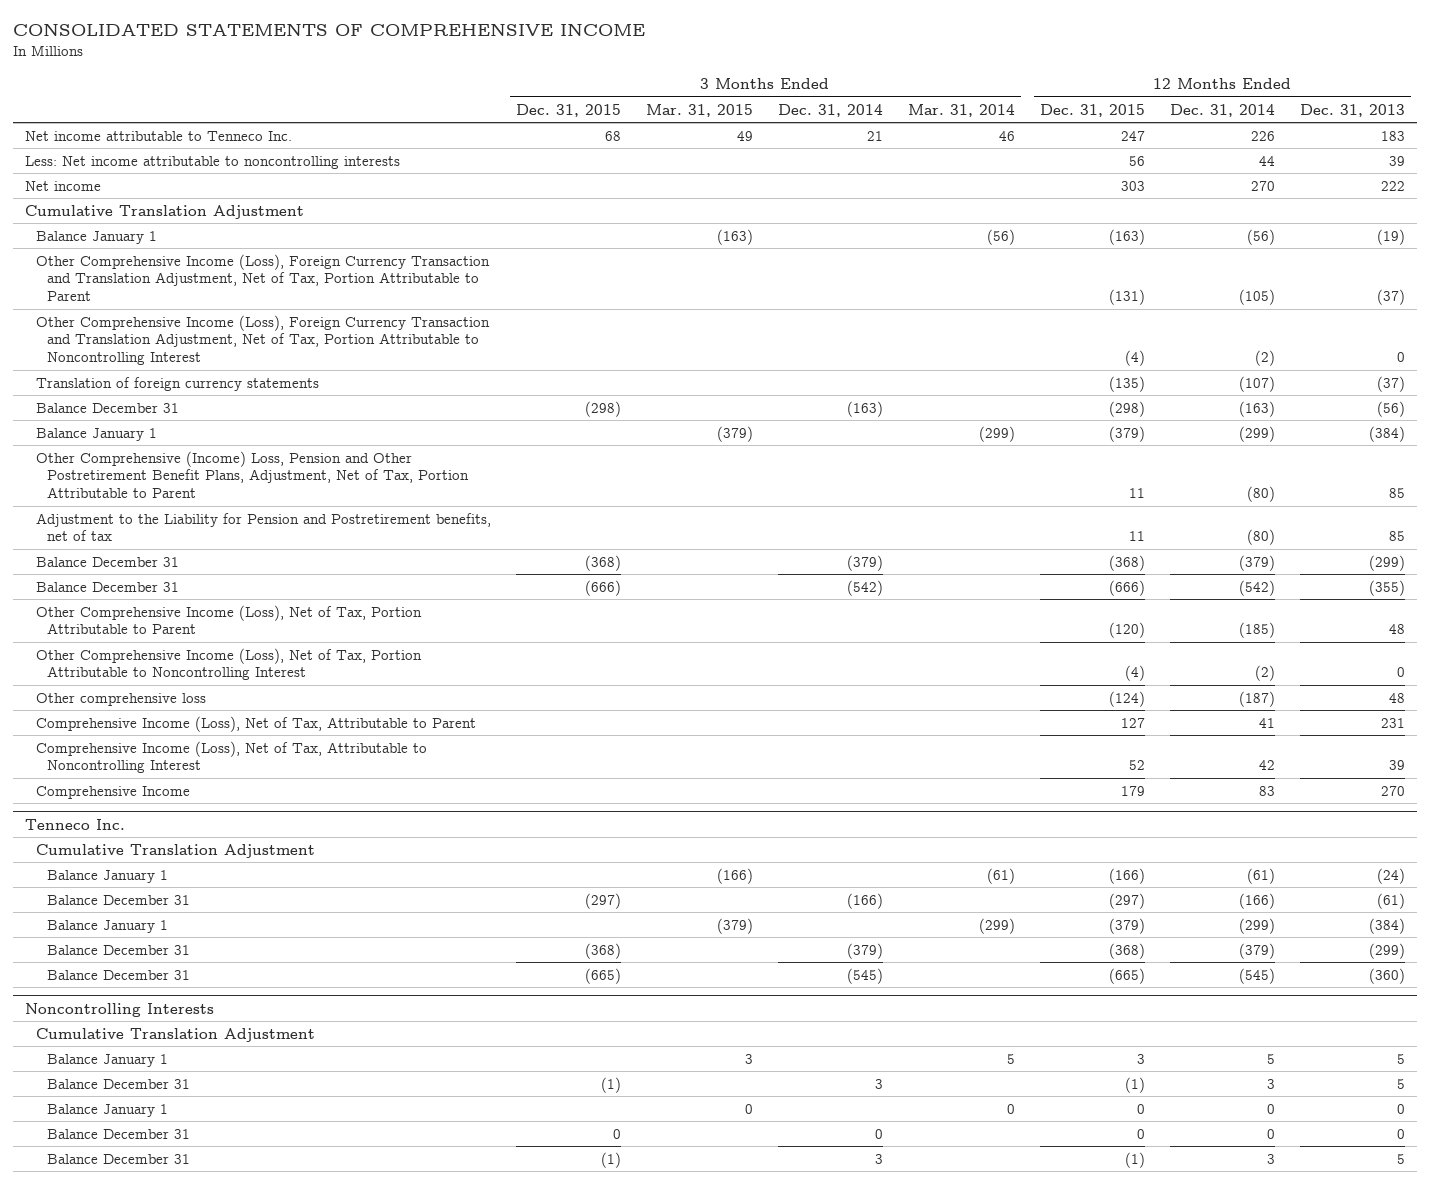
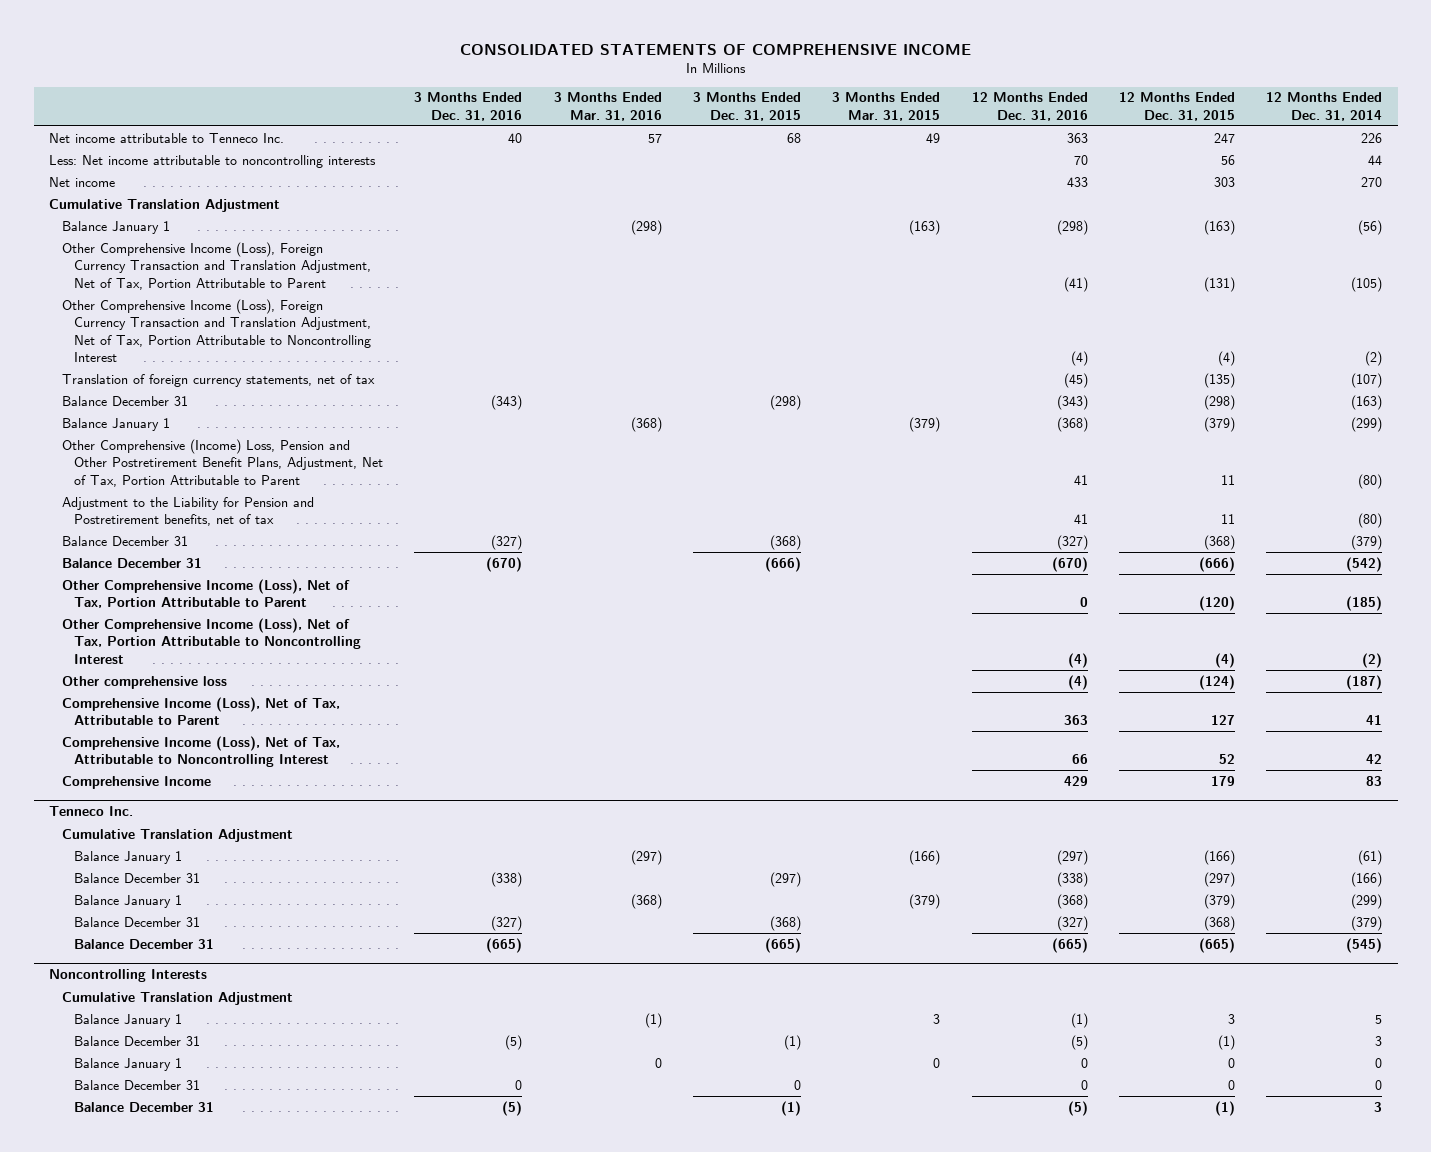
- | 3 Months Ended Dec. 31, 2015 | 3 Months Ended Mar. 31, 2015 | 3 Months Ended Dec. 31, 2014 | 3 Months Ended Mar. 31, 2014 | 12 Months Ended Dec. 31, 2015 | 12 Months Ended Dec. 31, 2014 | 12 Months Ended Dec. 31, 2013
+ | 3 Months Ended Dec. 31, 2016 | 3 Months Ended Mar. 31, 2016 | 3 Months Ended Dec. 31, 2015 | 3 Months Ended Mar. 31, 2015 | 12 Months Ended Dec. 31, 2016 | 12 Months Ended Dec. 31, 2015 | 12 Months Ended Dec. 31, 2014
- Translation of foreign currency statements | | | | | (135) | (107) | (37)
+ Translation of foreign currency statements, net of tax | | | | | (45) | (135) | (107)

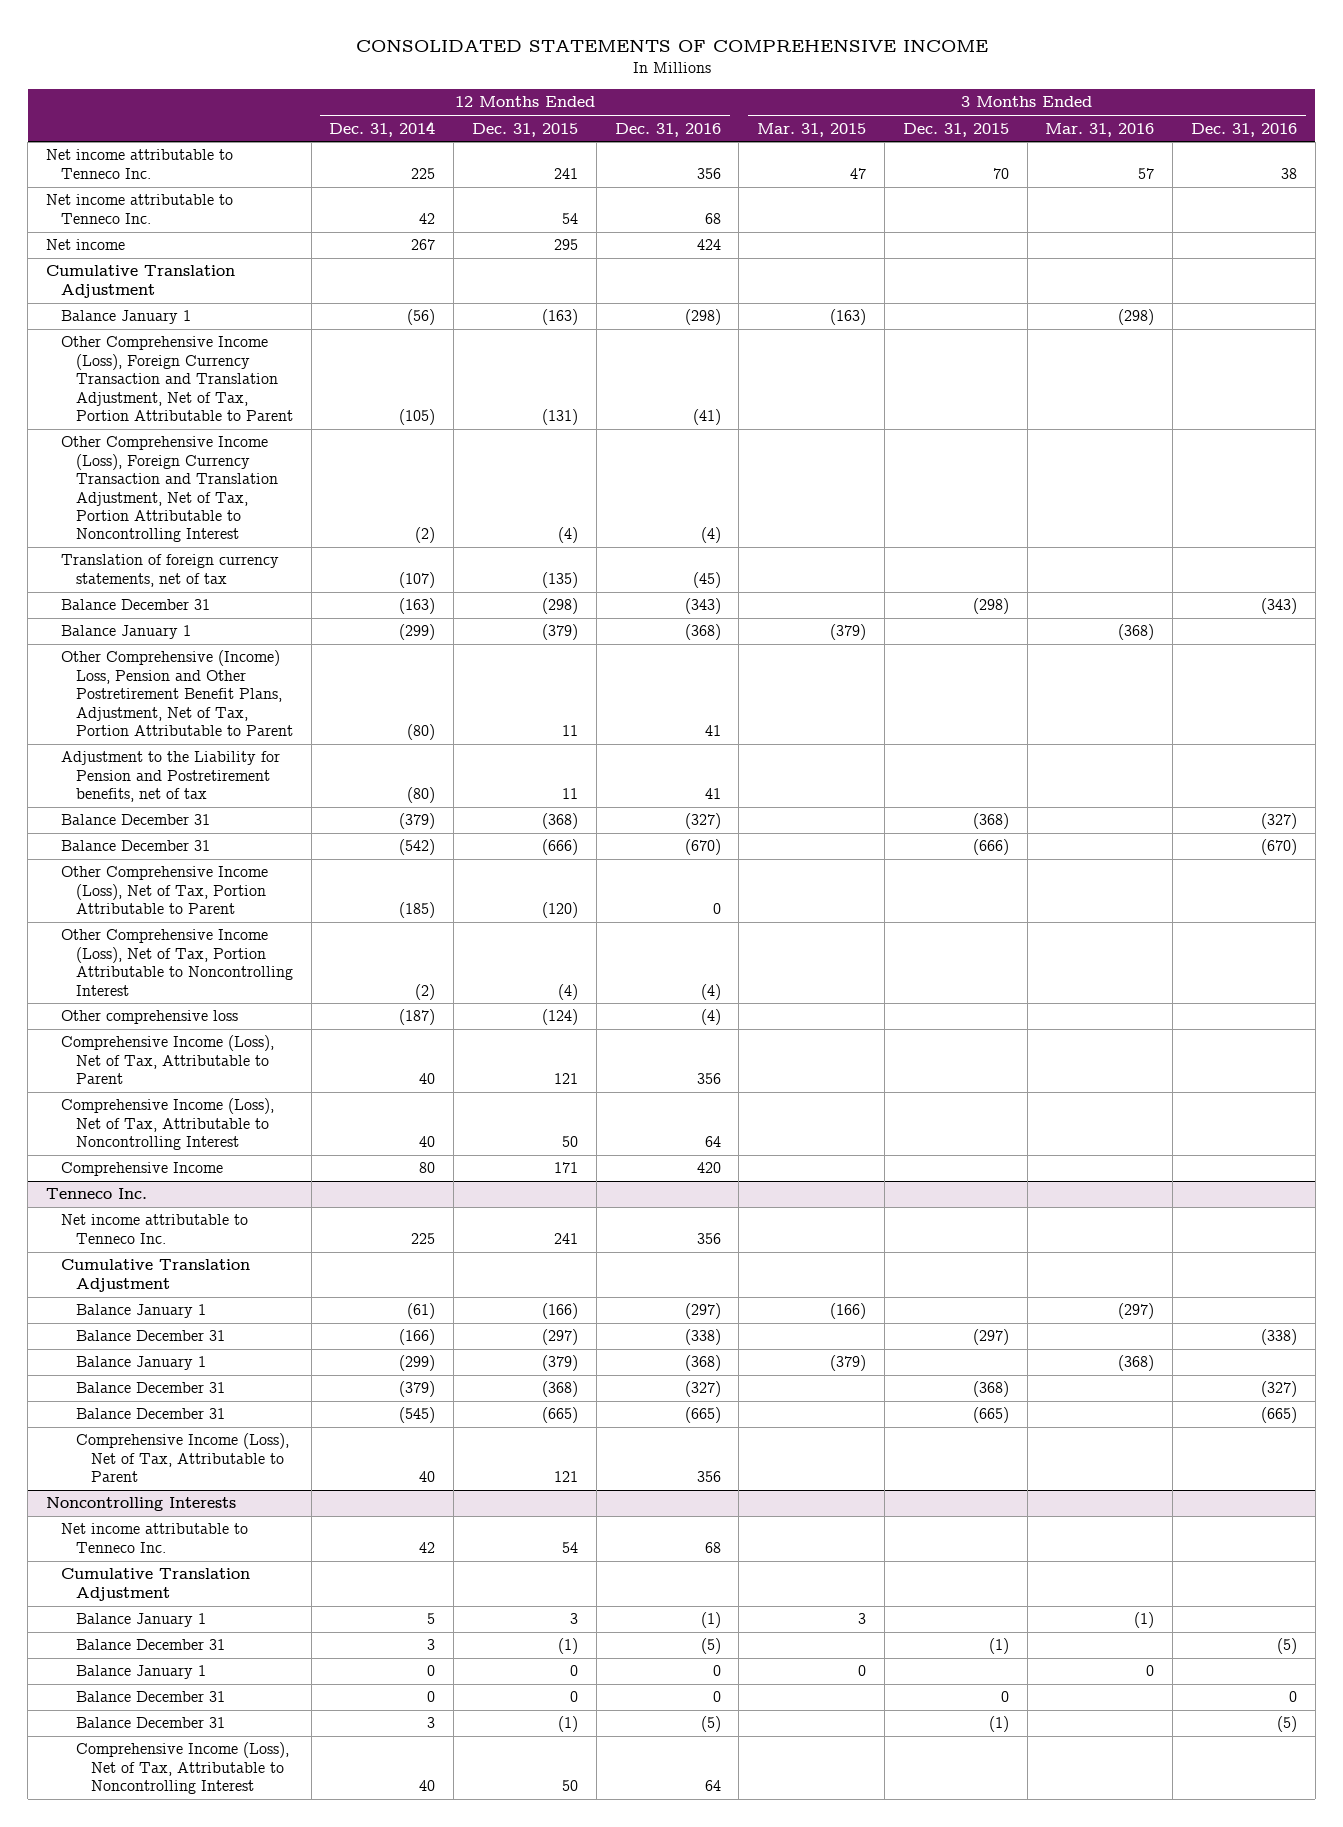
- | 3 Months Ended Dec. 31, 2016 | 3 Months Ended Mar. 31, 2016 | 3 Months Ended Dec. 31, 2015 | 3 Months Ended Mar. 31, 2015 | 12 Months Ended Dec. 31, 2016 | 12 Months Ended Dec. 31, 2015 | 12 Months Ended Dec. 31, 2014
+ | 12 Months Ended Dec. 31, 2014 | 12 Months Ended Dec. 31, 2015 | 12 Months Ended Dec. 31, 2016 | 3 Months Ended Mar. 31, 2015 | 3 Months Ended Dec. 31, 2015 | 3 Months Ended Mar. 31, 2016 | 3 Months Ended Dec. 31, 2016
- Net income attributable to Tenneco Inc. | 40 | 57 | 68 | 49 | 363 | 247 | 226
- Less: Net income attributable to noncontrolling interests | | | | | 70 | 56 | 44
- Net income | | | | | 433 | 303 | 270
+ Net income attributable to Tenneco Inc. | 225 | 241 | 356 | 47 | 70 | 57 | 38
+ Net income attributable to Tenneco Inc. | 42 | 54 | 68 | | | |
+ Net income | 267 | 295 | 424 | | | |
- Comprehensive Income (Loss), Net of Tax, Attributable to Parent | | | | | 363 | 127 | 41
- Comprehensive Income (Loss), Net of Tax, Attributable to Noncontrolling Interest | | | | | 66 | 52 | 42
- Comprehensive Income | | | | | 429 | 179 | 83
+ Comprehensive Income (Loss), Net of Tax, Attributable to Parent | 40 | 121 | 356 | | | |
+ Comprehensive Income (Loss), Net of Tax, Attributable to Noncontrolling Interest | 40 | 50 | 64 | | | |
+ Comprehensive Income | 80 | 171 | 420 | | | |
@ Tenneco Inc.
+ Net income attributable to Tenneco Inc. | 225 | 241 | 356 | | | |
+ Comprehensive Income (Loss), Net of Tax, Attributable to Parent | 40 | 121 | 356 | | | |
@ Noncontrolling Interests
+ Net income attributable to Tenneco Inc. | 42 | 54 | 68 | | | |
+ Comprehensive Income (Loss), Net of Tax, Attributable to Noncontrolling Interest | 40 | 50 | 64 | | | |

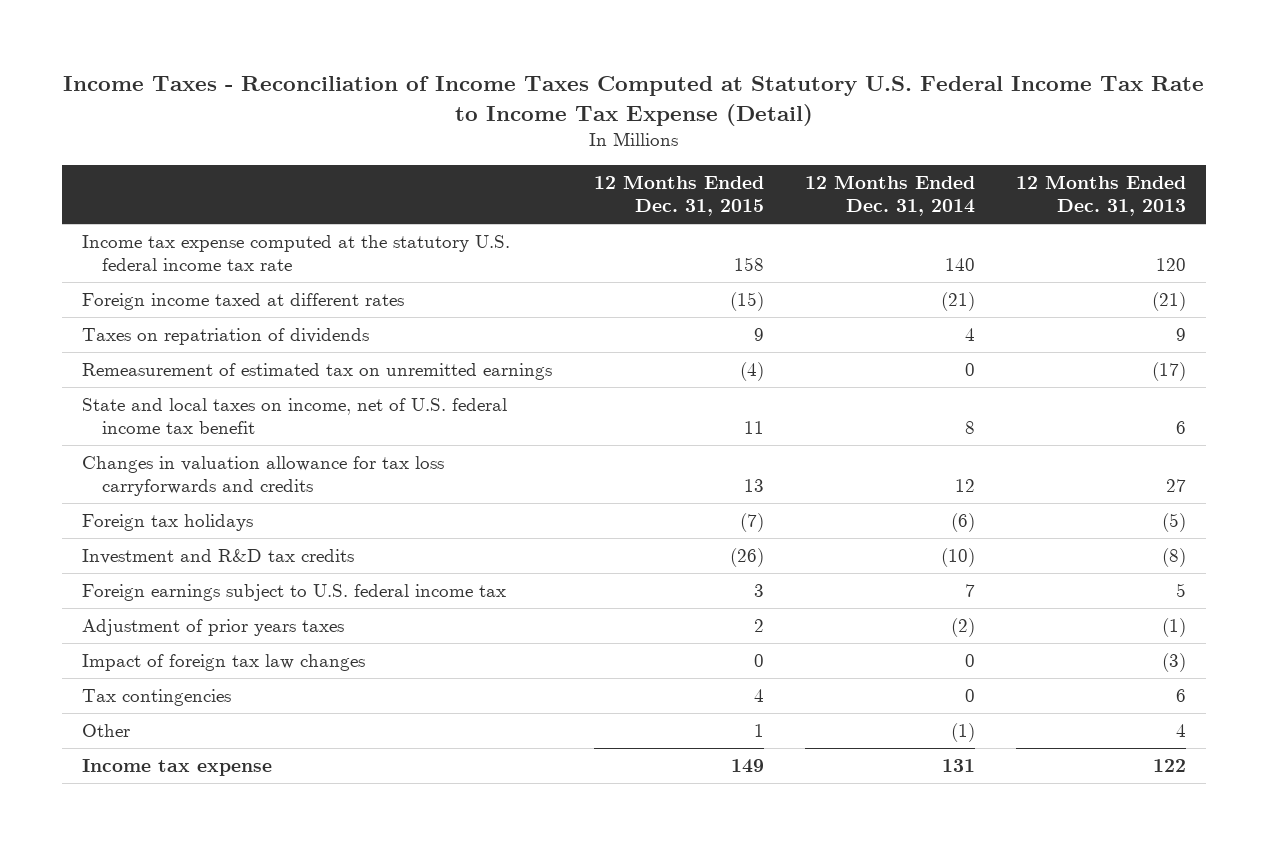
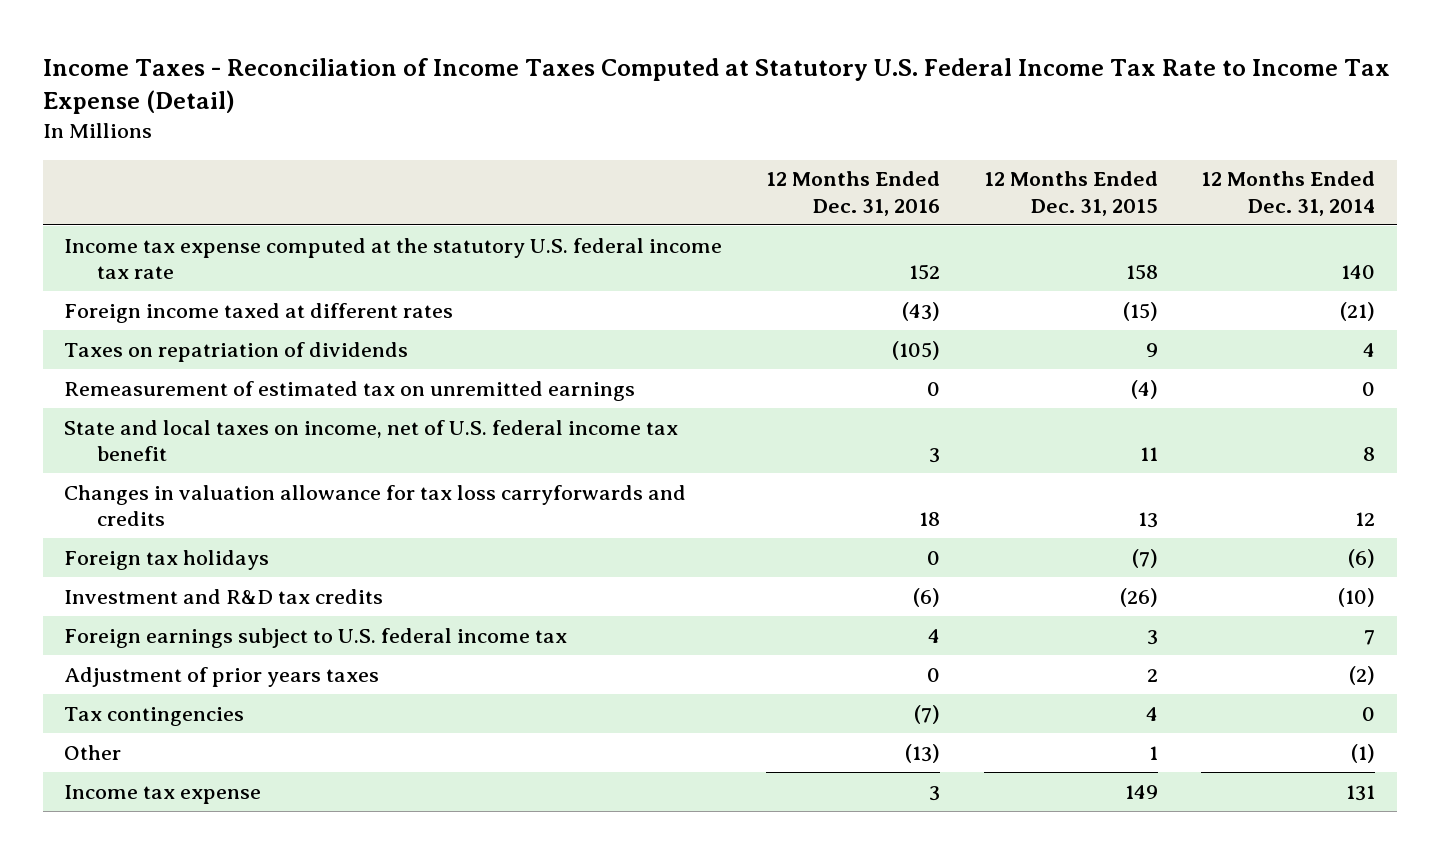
- | 12 Months Ended Dec. 31, 2015 | 12 Months Ended Dec. 31, 2014 | 12 Months Ended Dec. 31, 2013
+ | 12 Months Ended Dec. 31, 2016 | 12 Months Ended Dec. 31, 2015 | 12 Months Ended Dec. 31, 2014
- Impact of foreign tax law changes | 0 | 0 | (3)

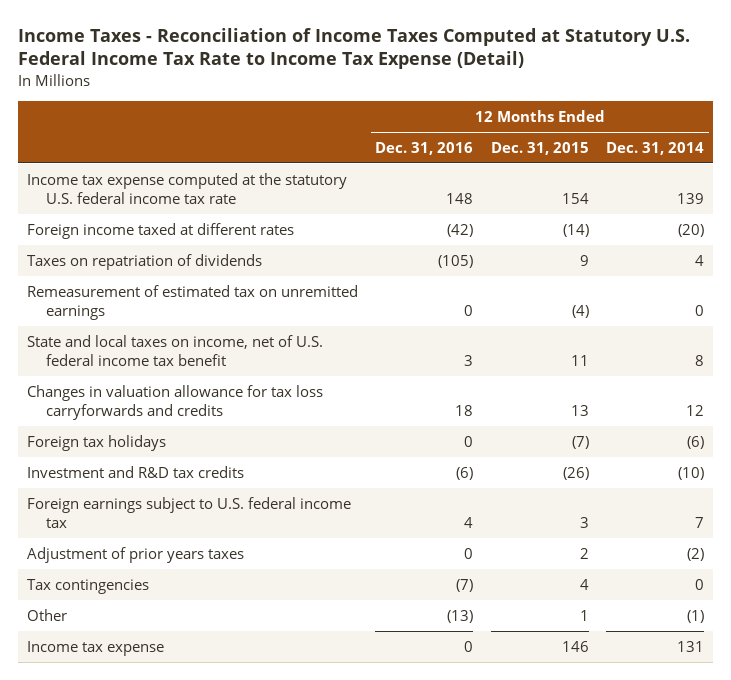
- Income tax expense computed at the statutory U.S. federal income tax rate | 152 | 158 | 140
- Foreign income taxed at different rates | (43) | (15) | (21)
+ Income tax expense computed at the statutory U.S. federal income tax rate | 148 | 154 | 139
+ Foreign income taxed at different rates | (42) | (14) | (20)
- Income tax expense | 3 | 149 | 131
+ Income tax expense | 0 | 146 | 131

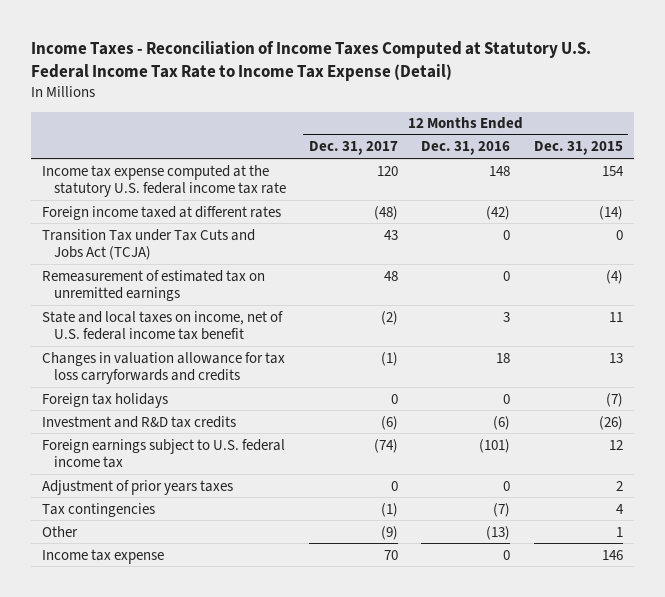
- | 12 Months Ended Dec. 31, 2016 | 12 Months Ended Dec. 31, 2015 | 12 Months Ended Dec. 31, 2014
+ | 12 Months Ended Dec. 31, 2017 | 12 Months Ended Dec. 31, 2016 | 12 Months Ended Dec. 31, 2015
- Taxes on repatriation of dividends | (105) | 9 | 4
+ Transition Tax under Tax Cuts and Jobs Act (TCJA) | 43 | 0 | 0
- Foreign earnings subject to U.S. federal income tax | 4 | 3 | 7
+ Foreign earnings subject to U.S. federal income tax | (74) | (101) | 12

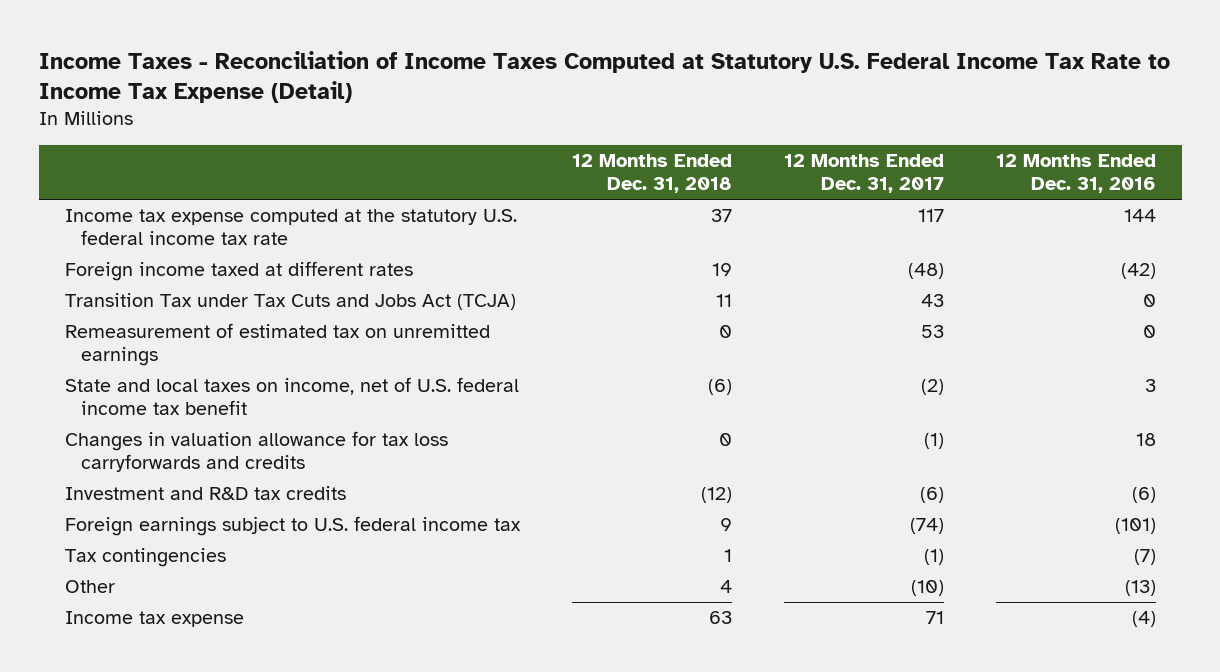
- | 12 Months Ended Dec. 31, 2017 | 12 Months Ended Dec. 31, 2016 | 12 Months Ended Dec. 31, 2015
+ | 12 Months Ended Dec. 31, 2018 | 12 Months Ended Dec. 31, 2017 | 12 Months Ended Dec. 31, 2016
- Income tax expense computed at the statutory U.S. federal income tax rate | 120 | 148 | 154
+ Income tax expense computed at the statutory U.S. federal income tax rate | 37 | 117 | 144
- Remeasurement of estimated tax on unremitted earnings | 48 | 0 | (4)
+ Remeasurement of estimated tax on unremitted earnings | 0 | 53 | 0
- Foreign tax holidays | 0 | 0 | (7)
- Adjustment of prior years taxes | 0 | 0 | 2
- Other | (9) | (13) | 1
- Income tax expense | 70 | 0 | 146
+ Other | 4 | (10) | (13)
+ Income tax expense | 63 | 71 | (4)

